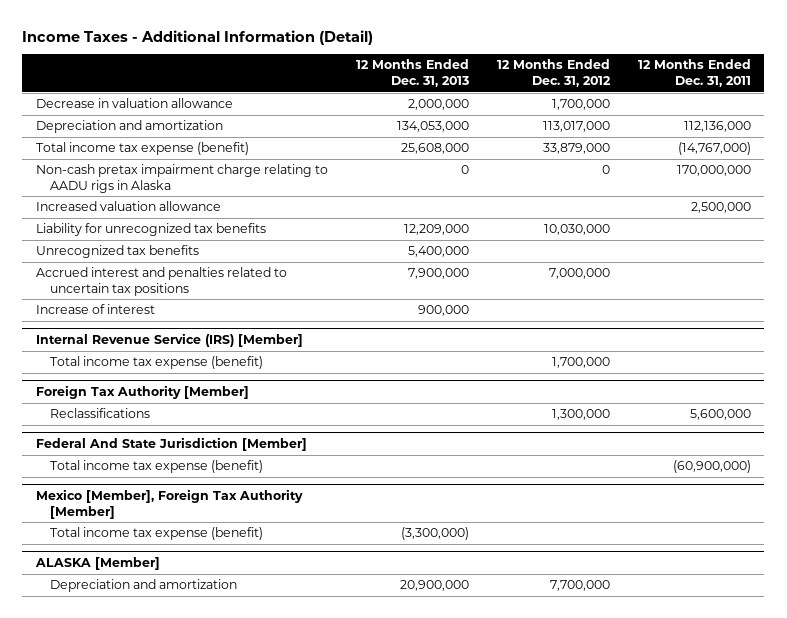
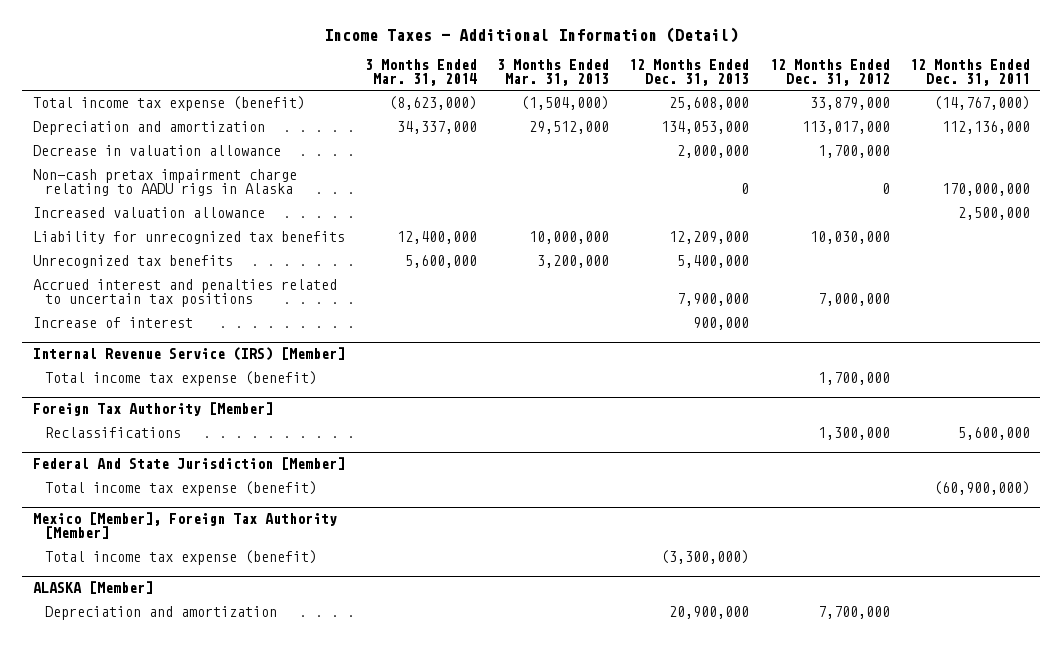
- | 12 Months Ended Dec. 31, 2013 | 12 Months Ended Dec. 31, 2012 | 12 Months Ended Dec. 31, 2011
+ | 3 Months Ended Mar. 31, 2014 | 3 Months Ended Mar. 31, 2013 | 12 Months Ended Dec. 31, 2013 | 12 Months Ended Dec. 31, 2012 | 12 Months Ended Dec. 31, 2011
moved down: Depreciation and amortization | 34,337,000 | 29,512,000 | 134,053,000 | 113,017,000 | 112,136,000
moved down: Decrease in valuation allowance | | | 2,000,000 | 1,700,000 |

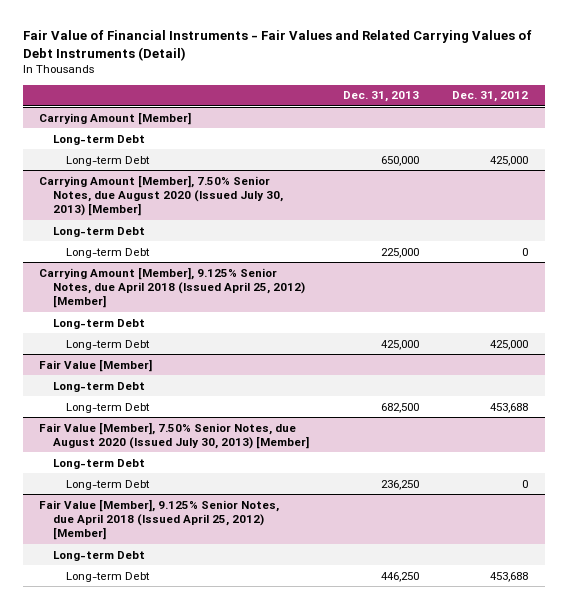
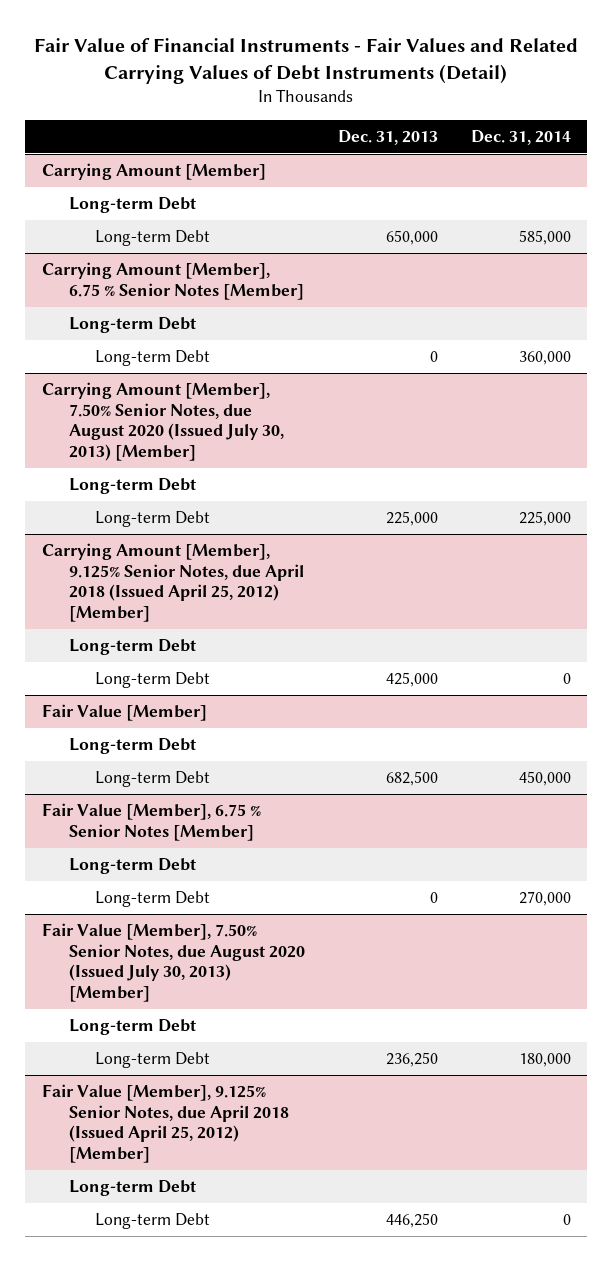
- | Dec. 31, 2013 | Dec. 31, 2012
+ | Dec. 31, 2013 | Dec. 31, 2014
+ Carrying Amount [Member], 6.75 % Senior Notes [Member]
+ Long-term Debt
+ Long-term Debt | 0 | 360,000
+ Fair Value [Member], 6.75 % Senior Notes [Member]
+ Long-term Debt
+ Long-term Debt | 0 | 270,000

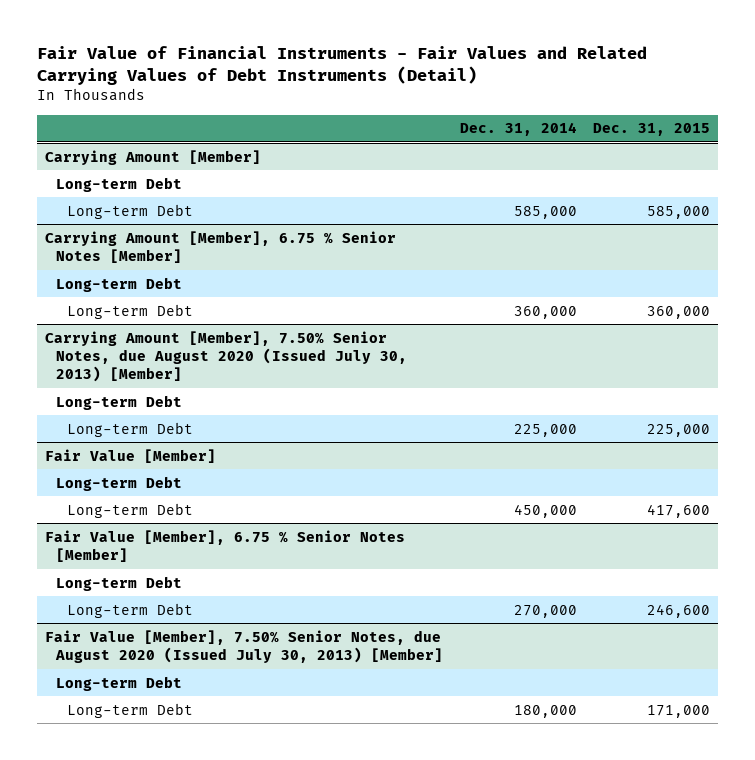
- | Dec. 31, 2013 | Dec. 31, 2014
+ | Dec. 31, 2014 | Dec. 31, 2015
- Carrying Amount [Member], 9.125% Senior Notes, due April 2018 (Issued April 25, 2012) [Member]
- Long-term Debt
- Long-term Debt | 425,000 | 0
- Fair Value [Member], 9.125% Senior Notes, due April 2018 (Issued April 25, 2012) [Member]
- Long-term Debt
- Long-term Debt | 446,250 | 0

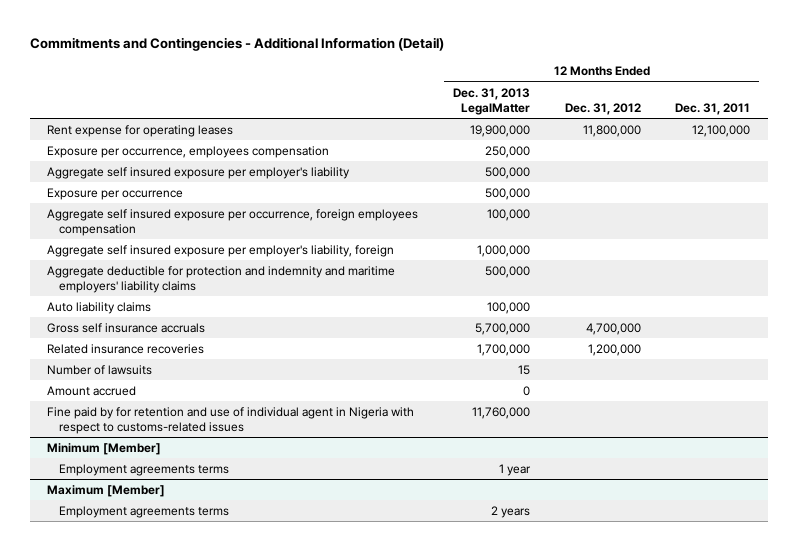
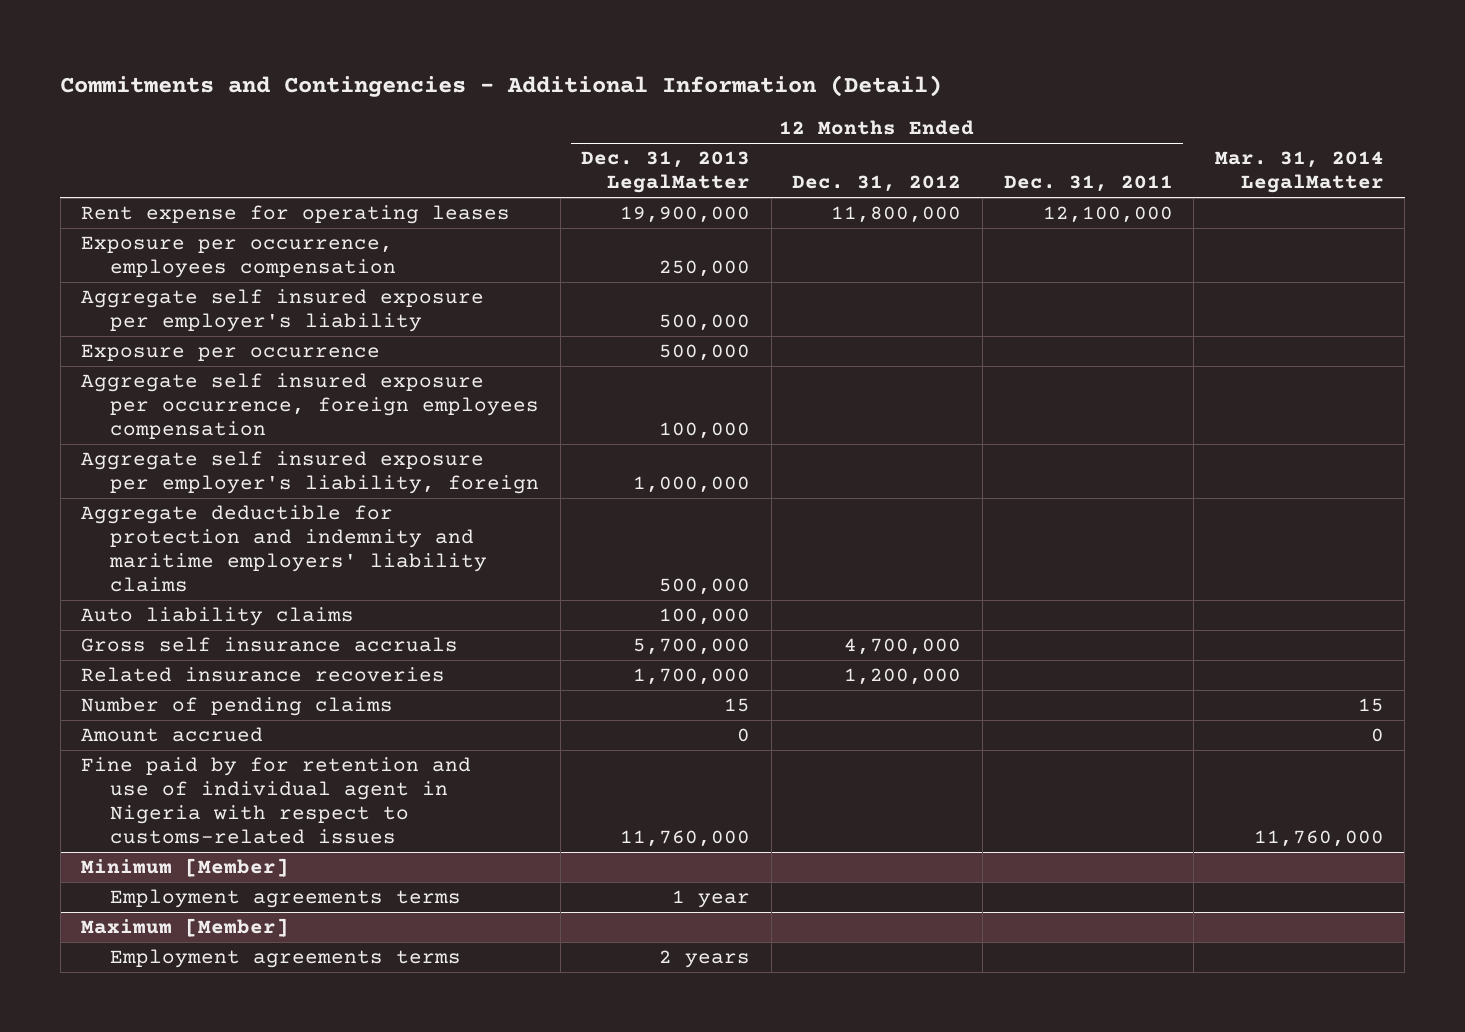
- | 12 Months Ended Dec. 31, 2013 LegalMatter | 12 Months Ended Dec. 31, 2012 | 12 Months Ended Dec. 31, 2011
+ | 12 Months Ended Dec. 31, 2013 LegalMatter | 12 Months Ended Dec. 31, 2012 | 12 Months Ended Dec. 31, 2011 | Mar. 31, 2014 LegalMatter
- Number of lawsuits | 15 | |
+ Number of pending claims | 15 | | | 15

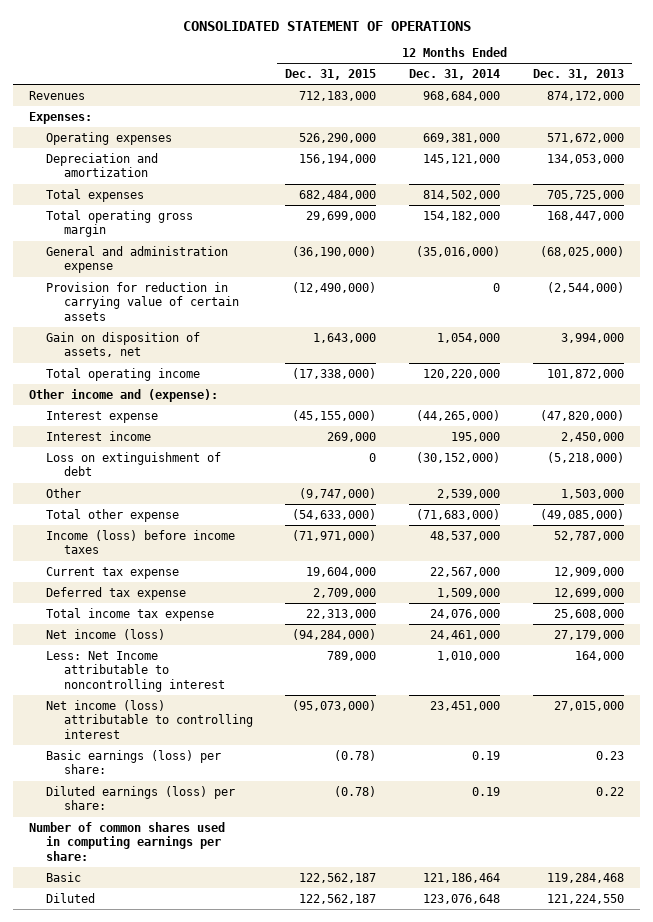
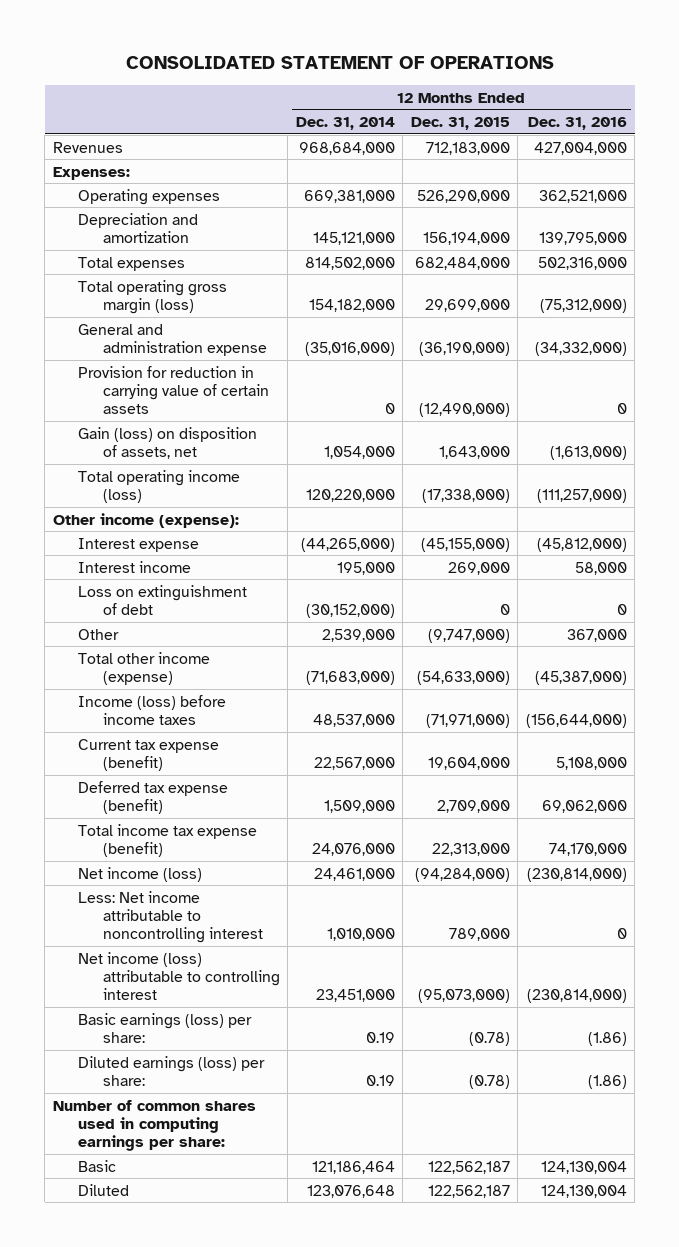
- | 12 Months Ended Dec. 31, 2015 | 12 Months Ended Dec. 31, 2014 | 12 Months Ended Dec. 31, 2013
+ | 12 Months Ended Dec. 31, 2014 | 12 Months Ended Dec. 31, 2015 | 12 Months Ended Dec. 31, 2016
- Total operating gross margin | 29,699,000 | 154,182,000 | 168,447,000
+ Total operating gross margin (loss) | 154,182,000 | 29,699,000 | (75,312,000)
- Gain on disposition of assets, net | 1,643,000 | 1,054,000 | 3,994,000
- Total operating income | (17,338,000) | 120,220,000 | 101,872,000
- Other income and (expense):
+ Gain (loss) on disposition of assets, net | 1,054,000 | 1,643,000 | (1,613,000)
+ Total operating income (loss) | 120,220,000 | (17,338,000) | (111,257,000)
+ Other income (expense):
- Total other expense | (54,633,000) | (71,683,000) | (49,085,000)
+ Total other income (expense) | (71,683,000) | (54,633,000) | (45,387,000)
- Current tax expense | 19,604,000 | 22,567,000 | 12,909,000
- Deferred tax expense | 2,709,000 | 1,509,000 | 12,699,000
- Total income tax expense | 22,313,000 | 24,076,000 | 25,608,000
+ Current tax expense (benefit) | 22,567,000 | 19,604,000 | 5,108,000
+ Deferred tax expense (benefit) | 1,509,000 | 2,709,000 | 69,062,000
+ Total income tax expense (benefit) | 24,076,000 | 22,313,000 | 74,170,000
- Less: Net Income attributable to noncontrolling interest | 789,000 | 1,010,000 | 164,000
+ Less: Net income attributable to noncontrolling interest | 1,010,000 | 789,000 | 0

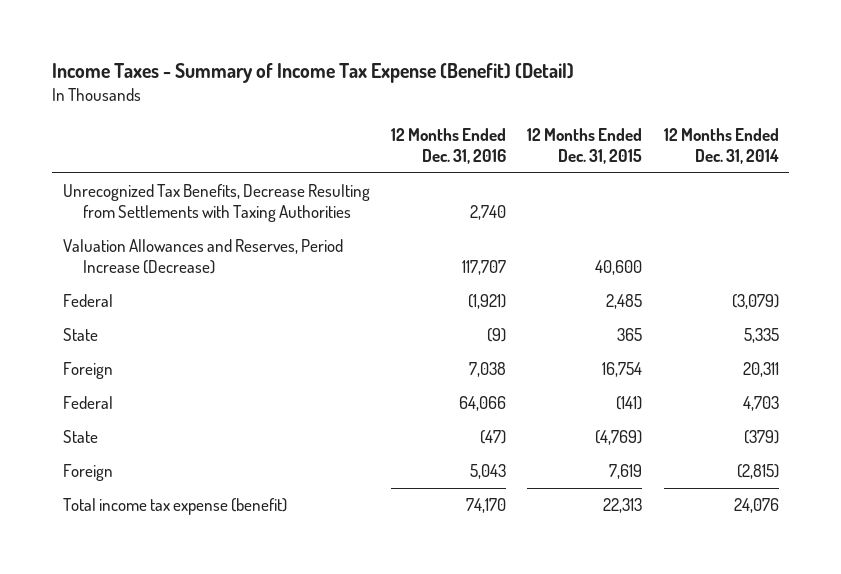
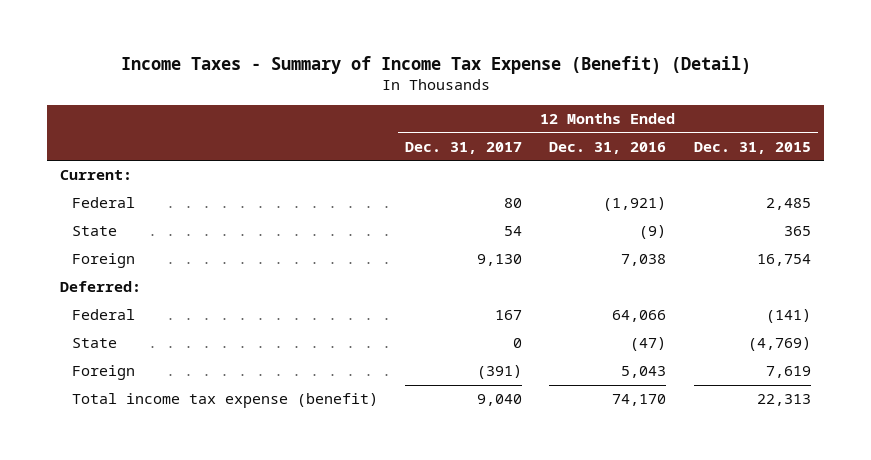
- | 12 Months Ended Dec. 31, 2016 | 12 Months Ended Dec. 31, 2015 | 12 Months Ended Dec. 31, 2014
+ | 12 Months Ended Dec. 31, 2017 | 12 Months Ended Dec. 31, 2016 | 12 Months Ended Dec. 31, 2015
- Unrecognized Tax Benefits, Decrease Resulting from Settlements with Taxing Authorities | 2,740 | |
- Valuation Allowances and Reserves, Period Increase (Decrease) | 117,707 | 40,600 |
+ Current:
+ Deferred:

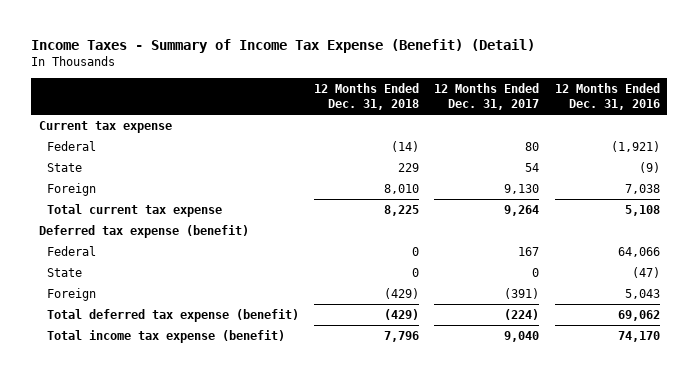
- | 12 Months Ended Dec. 31, 2017 | 12 Months Ended Dec. 31, 2016 | 12 Months Ended Dec. 31, 2015
+ | 12 Months Ended Dec. 31, 2018 | 12 Months Ended Dec. 31, 2017 | 12 Months Ended Dec. 31, 2016
- Current:
+ Current tax expense
- Deferred:
+ Total current tax expense | 8,225 | 9,264 | 5,108
+ Deferred tax expense (benefit)
+ Total deferred tax expense (benefit) | (429) | (224) | 69,062

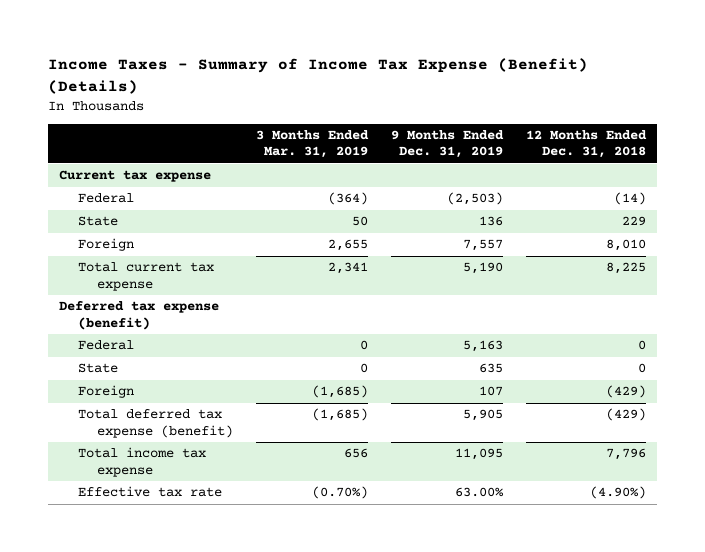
- Income Taxes - Summary of Income Tax Expense (Benefit) (Detail)
+ Income Taxes - Summary of Income Tax Expense (Benefit) (Details)
- | 12 Months Ended Dec. 31, 2018 | 12 Months Ended Dec. 31, 2017 | 12 Months Ended Dec. 31, 2016
+ | 3 Months Ended Mar. 31, 2019 | 9 Months Ended Dec. 31, 2019 | 12 Months Ended Dec. 31, 2018
- Total income tax expense (benefit) | 7,796 | 9,040 | 74,170
+ Total income tax expense | 656 | 11,095 | 7,796
+ Effective tax rate | (0.70%) | 63.00% | (4.90%)

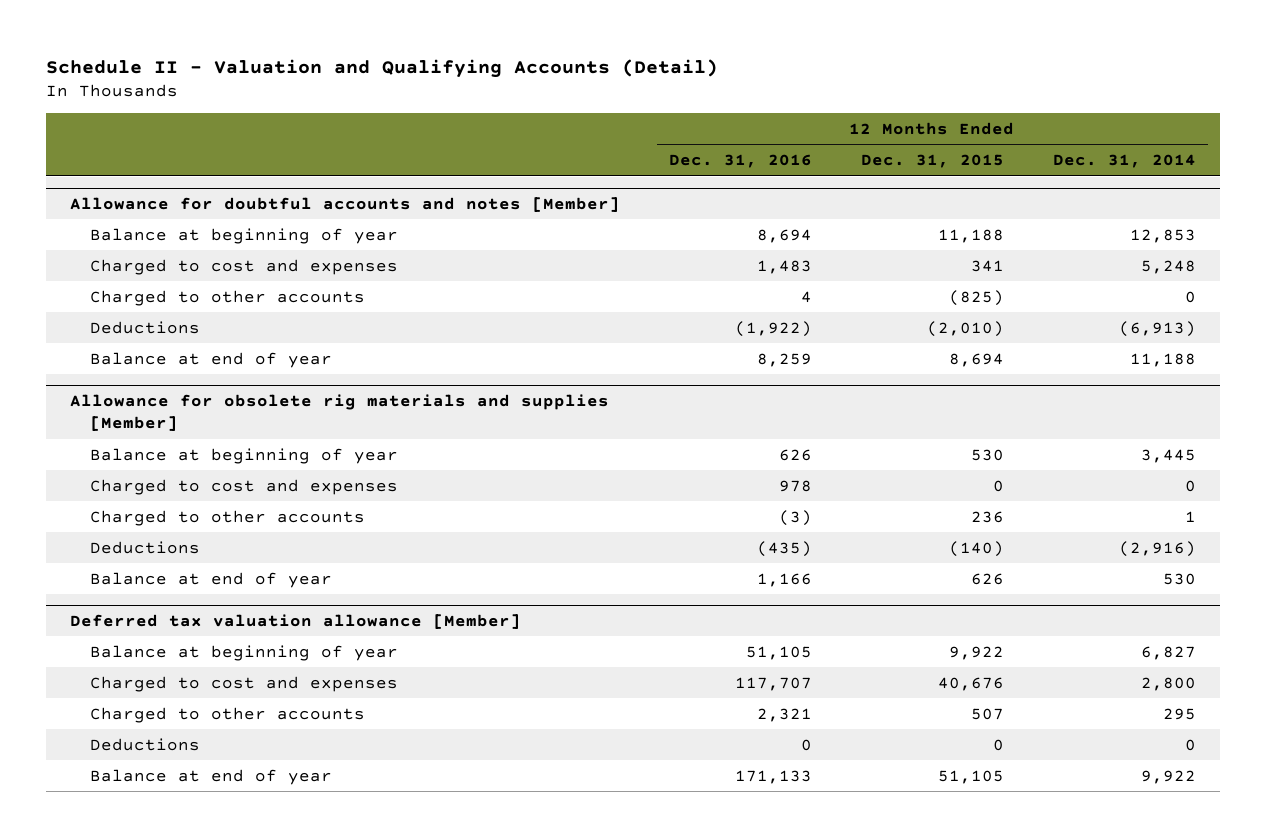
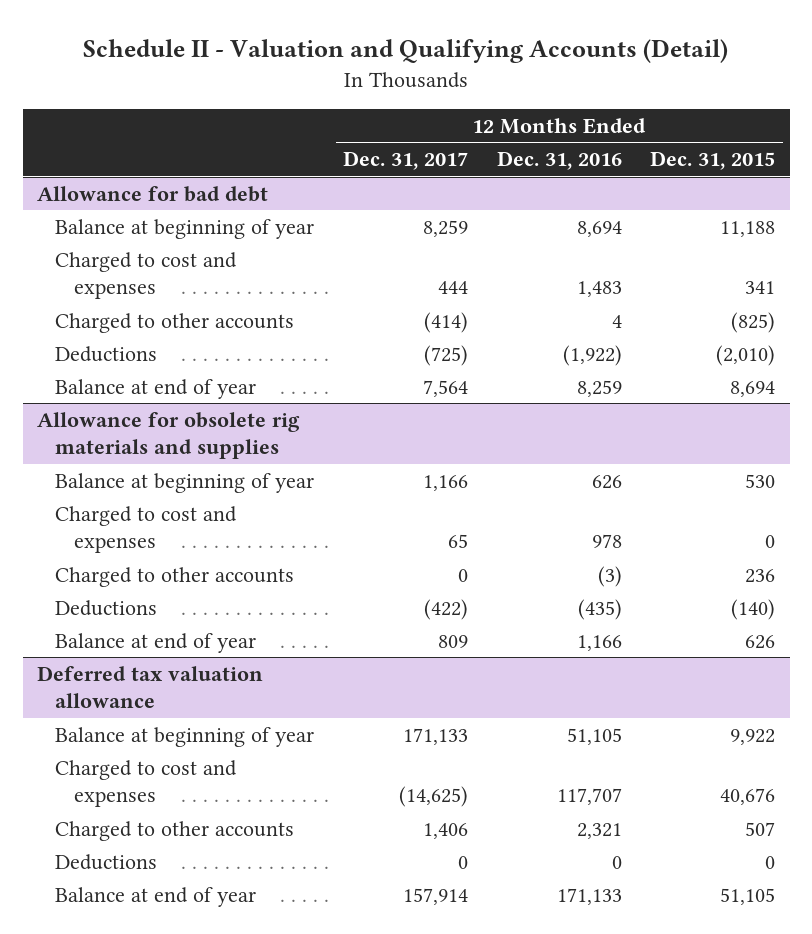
- | 12 Months Ended Dec. 31, 2016 | 12 Months Ended Dec. 31, 2015 | 12 Months Ended Dec. 31, 2014
+ | 12 Months Ended Dec. 31, 2017 | 12 Months Ended Dec. 31, 2016 | 12 Months Ended Dec. 31, 2015
- Allowance for doubtful accounts and notes [Member]
+ Allowance for bad debt
- Allowance for obsolete rig materials and supplies [Member]
+ Allowance for obsolete rig materials and supplies
- Deferred tax valuation allowance [Member]
+ Deferred tax valuation allowance

